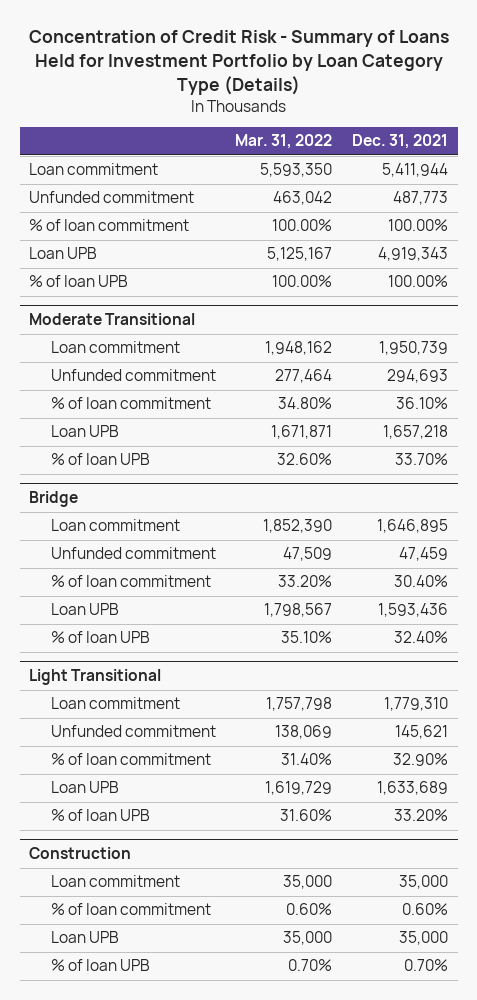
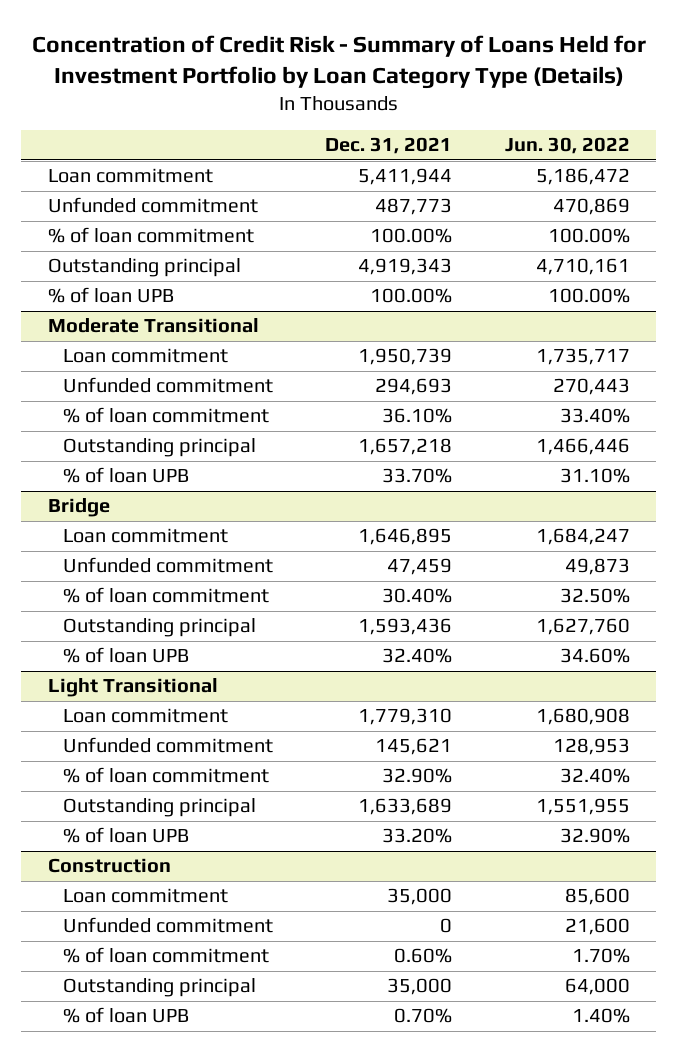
- | Mar. 31, 2022 | Dec. 31, 2021
+ | Dec. 31, 2021 | Jun. 30, 2022
- Loan UPB | 5,125,167 | 4,919,343
+ Outstanding principal | 4,919,343 | 4,710,161
@ Moderate Transitional
- Loan UPB | 1,671,871 | 1,657,218
+ Outstanding principal | 1,657,218 | 1,466,446
@ Bridge
- Loan UPB | 1,798,567 | 1,593,436
+ Outstanding principal | 1,593,436 | 1,627,760
@ Light Transitional
- Loan UPB | 1,619,729 | 1,633,689
+ Outstanding principal | 1,633,689 | 1,551,955
@ Construction
+ Unfunded commitment | 0 | 21,600
- Loan UPB | 35,000 | 35,000
+ Outstanding principal | 35,000 | 64,000

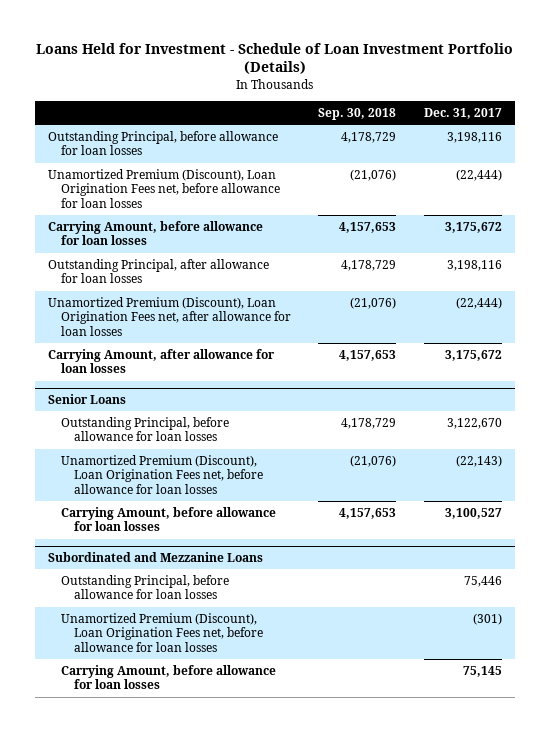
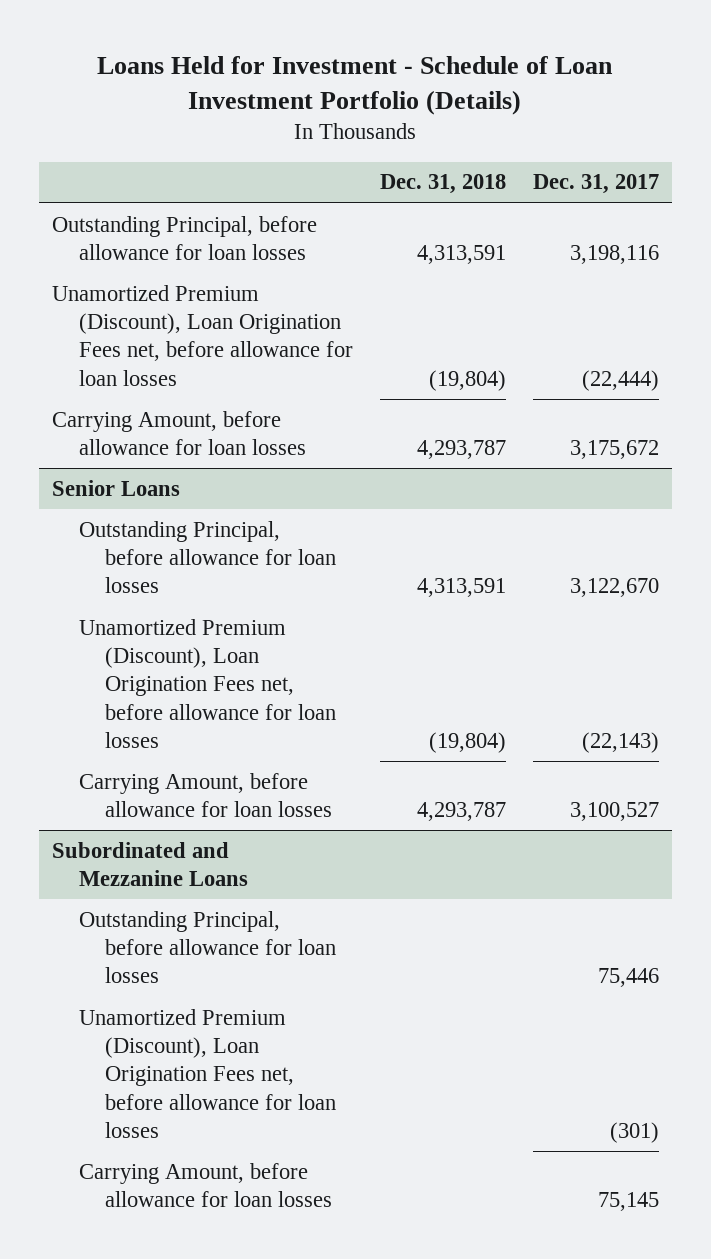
- | Sep. 30, 2018 | Dec. 31, 2017
+ | Dec. 31, 2018 | Dec. 31, 2017
- Outstanding Principal, after allowance for loan losses | 4,178,729 | 3,198,116
- Unamortized Premium (Discount), Loan Origination Fees net, after allowance for loan losses | (21,076) | (22,444)
- Carrying Amount, after allowance for loan losses | 4,157,653 | 3,175,672

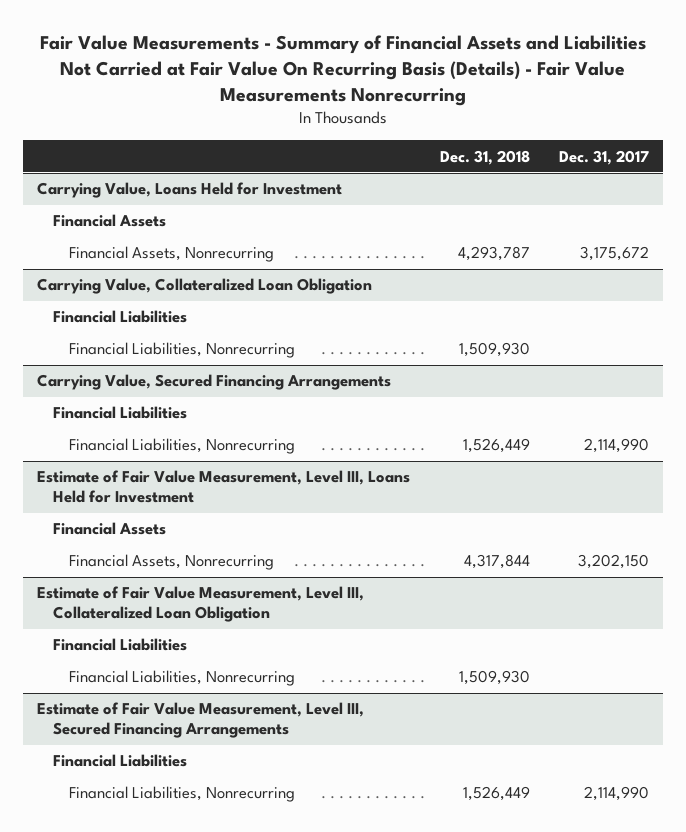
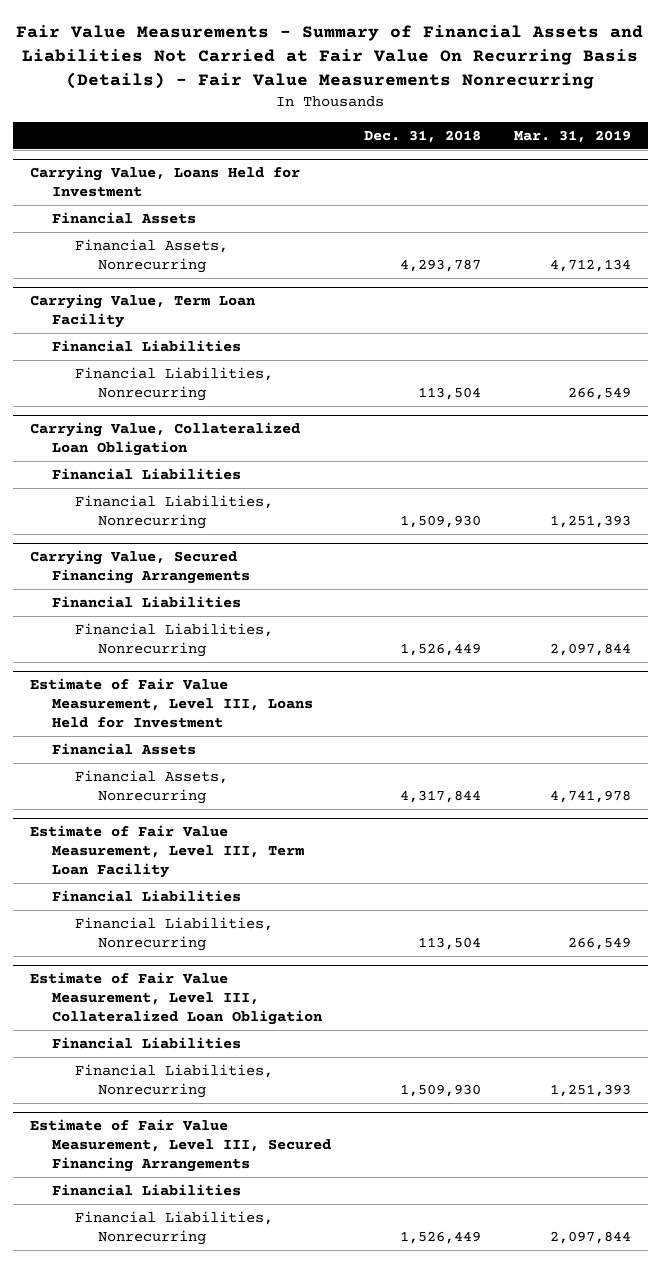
- | Dec. 31, 2018 | Dec. 31, 2017
+ | Dec. 31, 2018 | Mar. 31, 2019
+ Carrying Value, Term Loan Facility
+ Financial Liabilities
+ Financial Liabilities, Nonrecurring | 113,504 | 266,549
+ Estimate of Fair Value Measurement, Level III, Term Loan Facility
+ Financial Liabilities
+ Financial Liabilities, Nonrecurring | 113,504 | 266,549

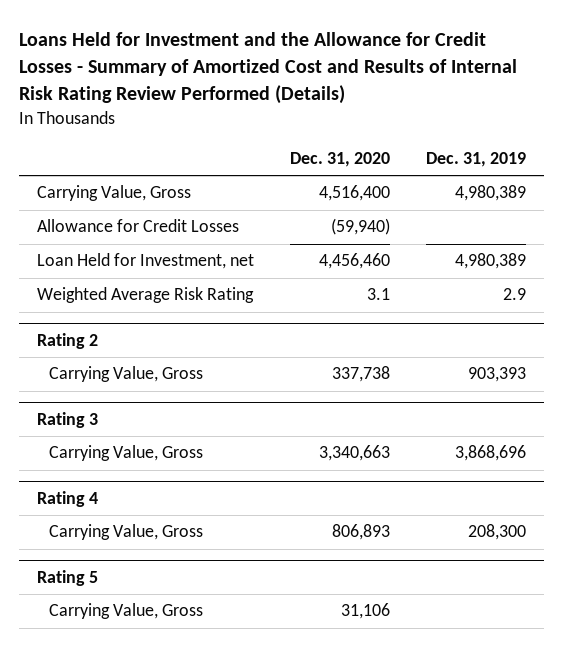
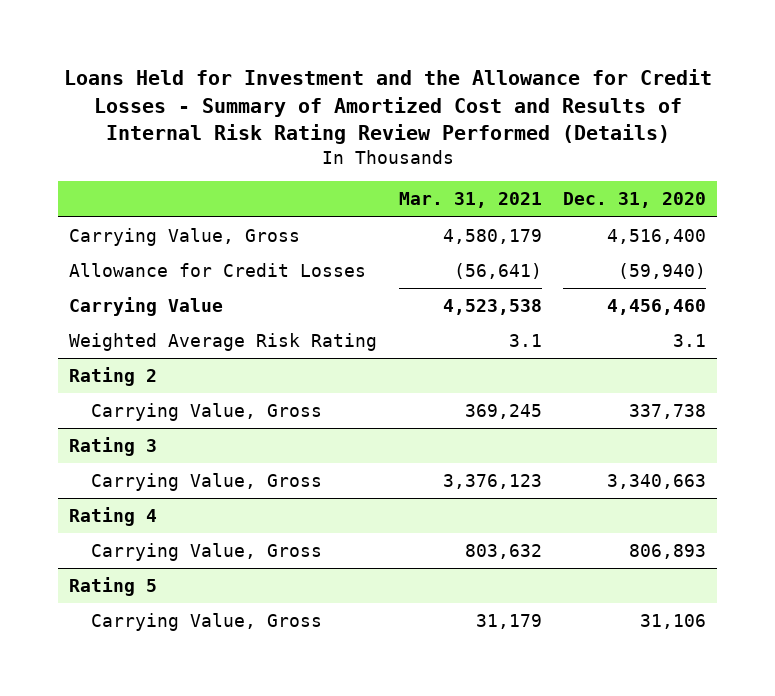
- | Dec. 31, 2020 | Dec. 31, 2019
+ | Mar. 31, 2021 | Dec. 31, 2020
- Loan Held for Investment, net | 4,456,460 | 4,980,389
+ Carrying Value | 4,523,538 | 4,456,460

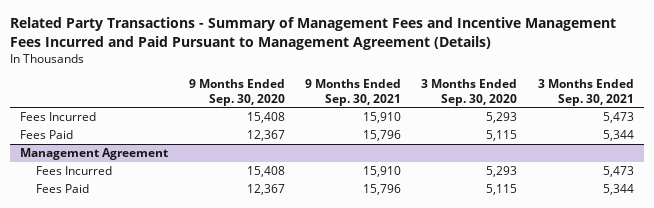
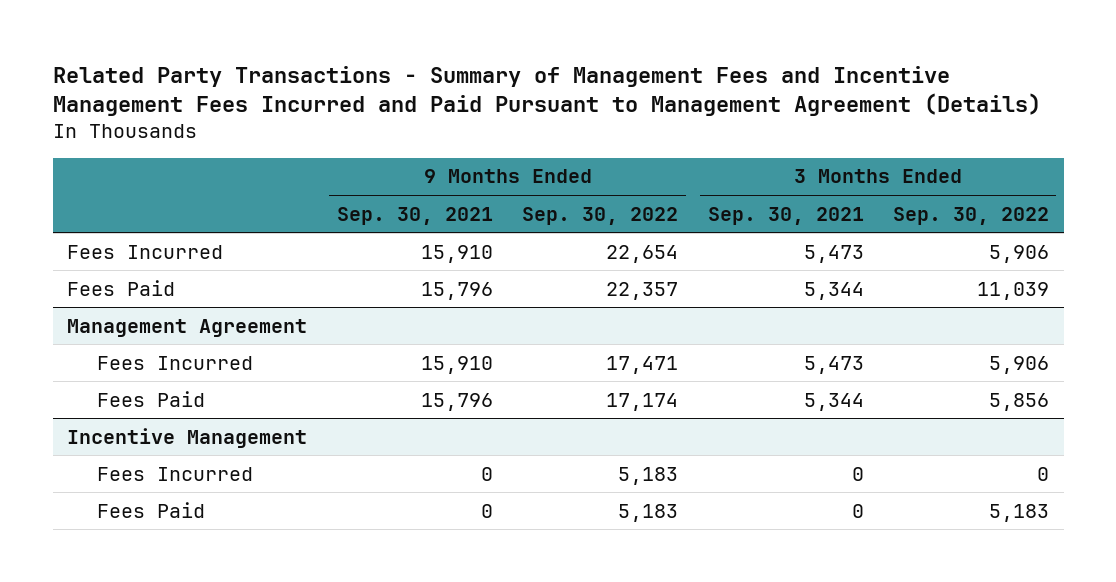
- | 9 Months Ended Sep. 30, 2020 | 9 Months Ended Sep. 30, 2021 | 3 Months Ended Sep. 30, 2020 | 3 Months Ended Sep. 30, 2021
+ | 9 Months Ended Sep. 30, 2021 | 9 Months Ended Sep. 30, 2022 | 3 Months Ended Sep. 30, 2021 | 3 Months Ended Sep. 30, 2022
+ Incentive Management
+ Fees Incurred | 0 | 5,183 | 0 | 0
+ Fees Paid | 0 | 5,183 | 0 | 5,183

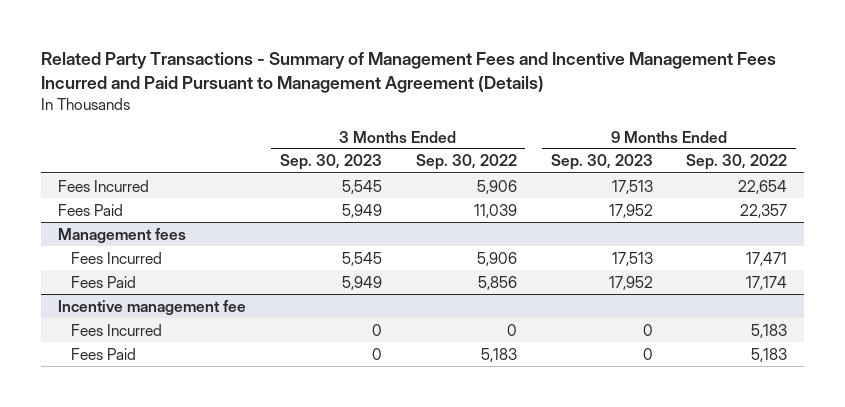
- | 9 Months Ended Sep. 30, 2021 | 9 Months Ended Sep. 30, 2022 | 3 Months Ended Sep. 30, 2021 | 3 Months Ended Sep. 30, 2022
+ | 3 Months Ended Sep. 30, 2023 | 3 Months Ended Sep. 30, 2022 | 9 Months Ended Sep. 30, 2023 | 9 Months Ended Sep. 30, 2022
- Management Agreement
+ Management fees
- Incentive Management
+ Incentive management fee

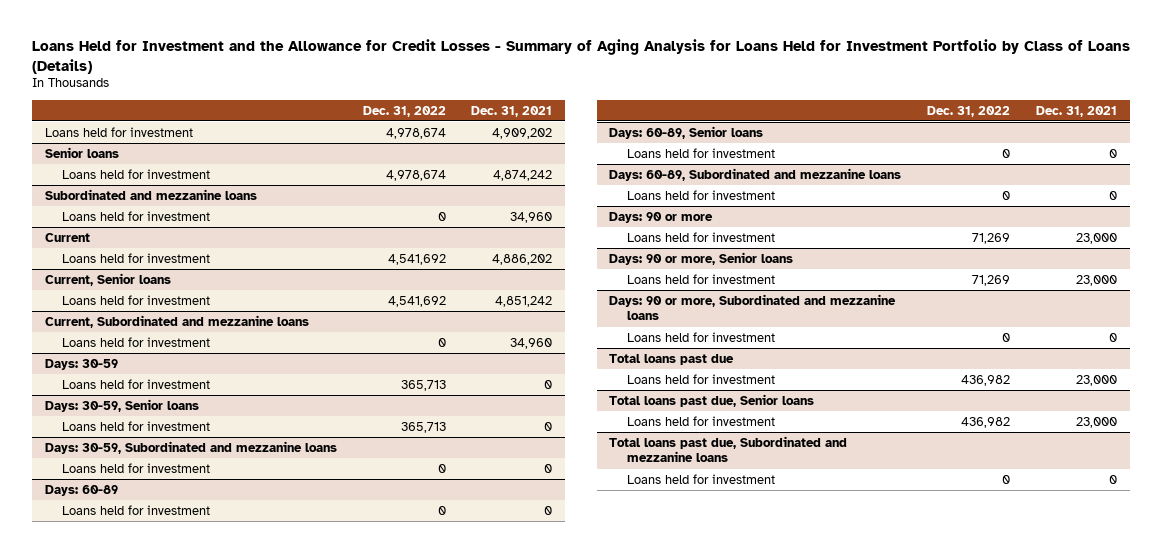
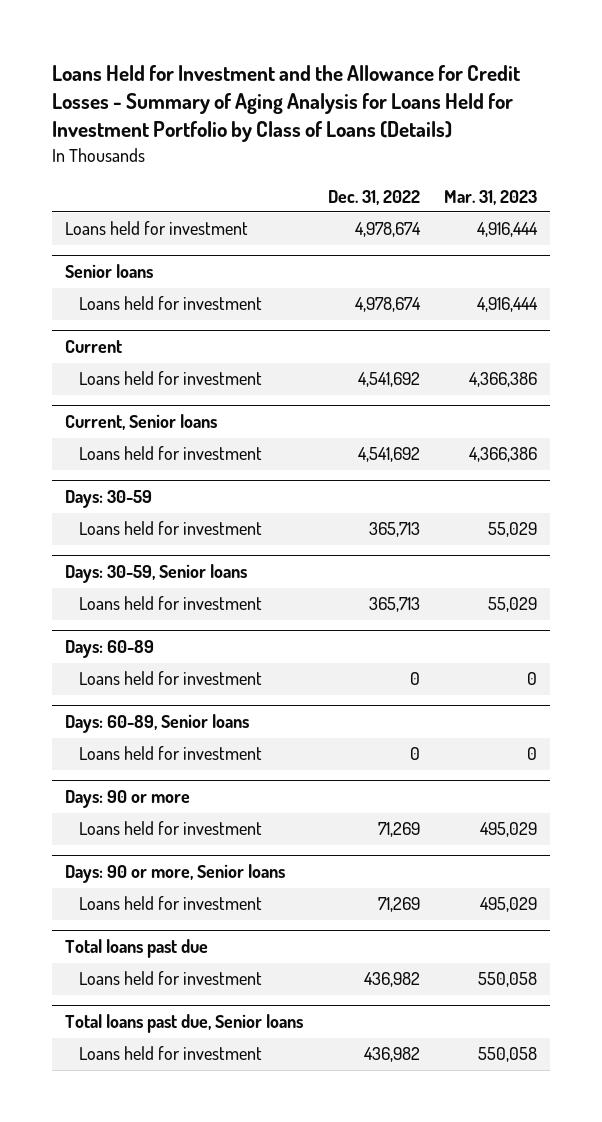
- | Dec. 31, 2022 | Dec. 31, 2021
+ | Dec. 31, 2022 | Mar. 31, 2023
- Subordinated and mezzanine loans
- Loans held for investment | 0 | 34,960
- Current, Subordinated and mezzanine loans
- Loans held for investment | 0 | 34,960
- Days: 30-59, Subordinated and mezzanine loans
- Loans held for investment | 0 | 0
- Days: 60-89, Subordinated and mezzanine loans
- Loans held for investment | 0 | 0
- Days: 90 or more, Subordinated and mezzanine loans
- Loans held for investment | 0 | 0
- Total loans past due, Subordinated and mezzanine loans
- Loans held for investment | 0 | 0

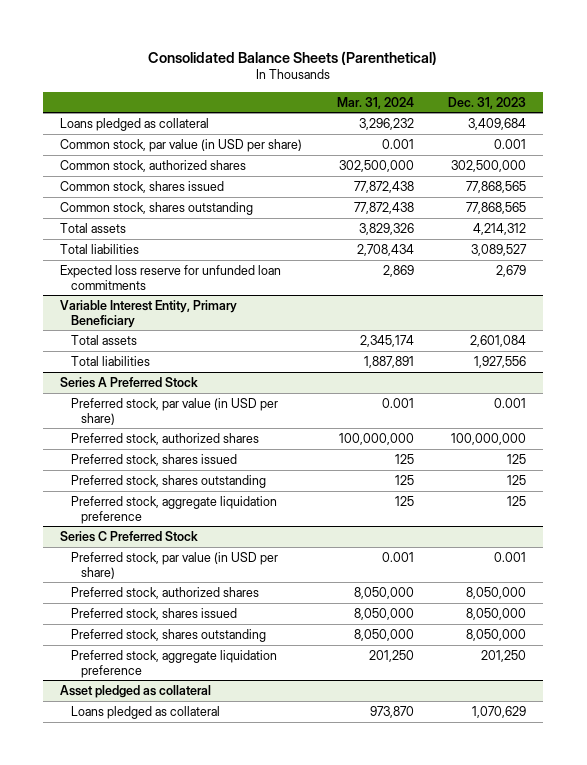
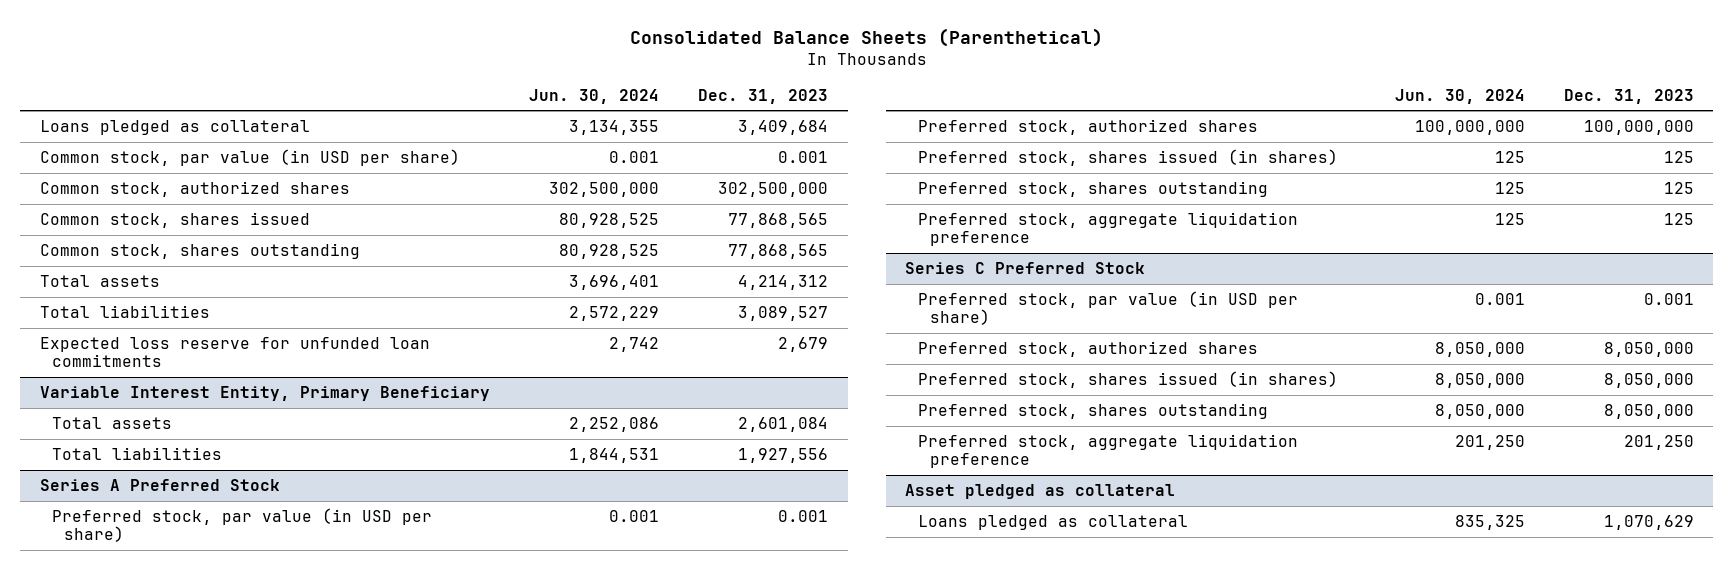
- | Mar. 31, 2024 | Dec. 31, 2023
+ | Jun. 30, 2024 | Dec. 31, 2023
@ Series A Preferred Stock
- Preferred stock, shares issued | 125 | 125
+ Preferred stock, shares issued (in shares) | 125 | 125
@ Series C Preferred Stock
- Preferred stock, shares issued | 8,050,000 | 8,050,000
+ Preferred stock, shares issued (in shares) | 8,050,000 | 8,050,000

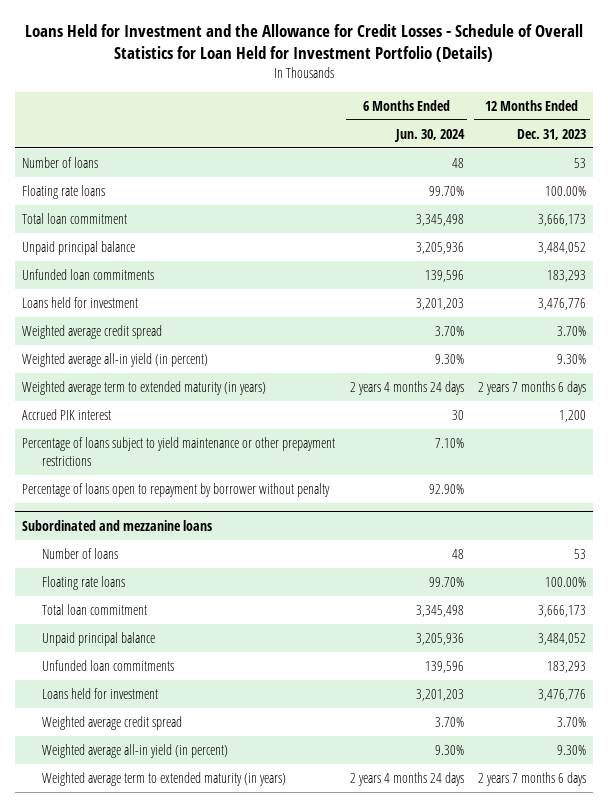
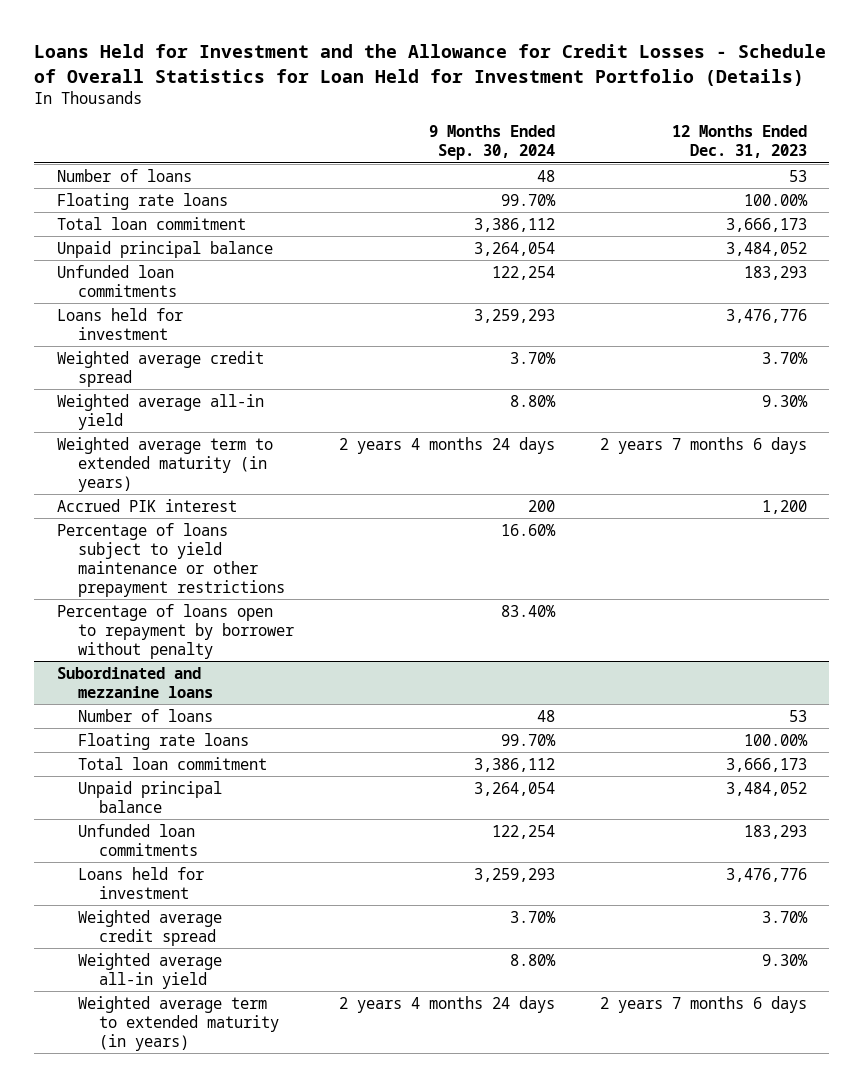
- | 6 Months Ended Jun. 30, 2024 | 12 Months Ended Dec. 31, 2023
+ | 9 Months Ended Sep. 30, 2024 | 12 Months Ended Dec. 31, 2023
- Weighted average all-in yield (in percent) | 9.30% | 9.30%
+ Weighted average all-in yield | 8.80% | 9.30%
@ Subordinated and mezzanine loans
- Weighted average all-in yield (in percent) | 9.30% | 9.30%
+ Weighted average all-in yield | 8.80% | 9.30%

